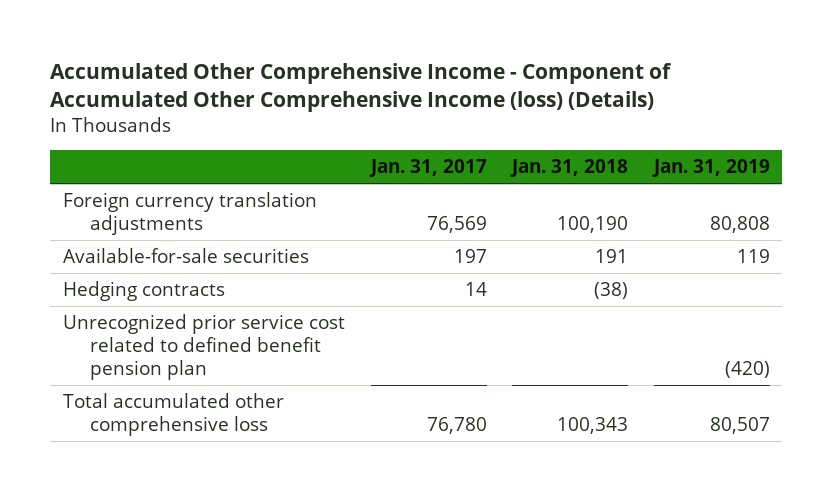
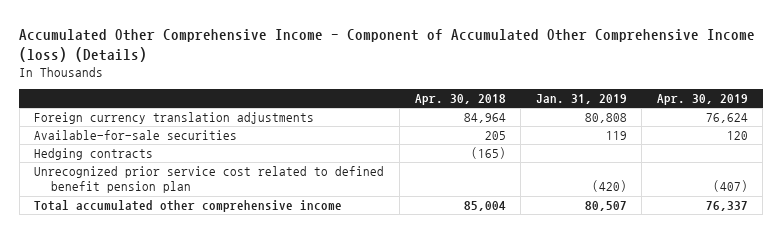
- | Jan. 31, 2017 | Jan. 31, 2018 | Jan. 31, 2019
+ | Apr. 30, 2018 | Jan. 31, 2019 | Apr. 30, 2019
- Total accumulated other comprehensive loss | 76,780 | 100,343 | 80,507
+ Total accumulated other comprehensive income | 85,004 | 80,507 | 76,337

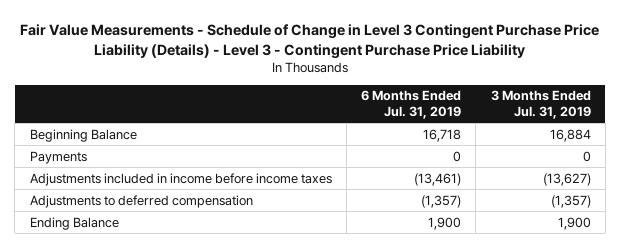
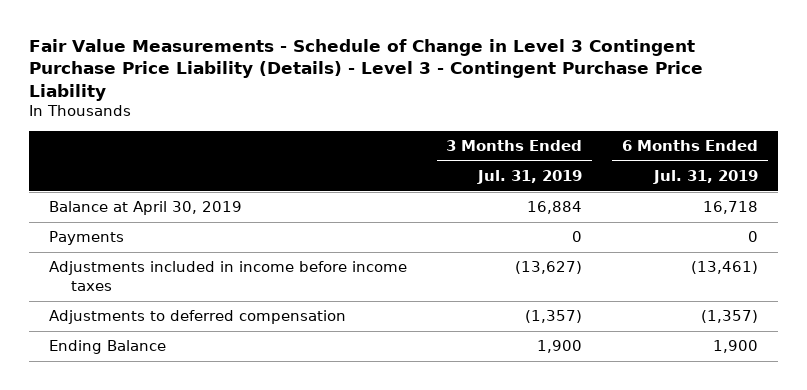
- | 6 Months Ended Jul. 31, 2019 | 3 Months Ended Jul. 31, 2019
+ | 3 Months Ended Jul. 31, 2019 | 6 Months Ended Jul. 31, 2019
- Beginning Balance | 16,718 | 16,884
+ Balance at April 30, 2019 | 16,884 | 16,718

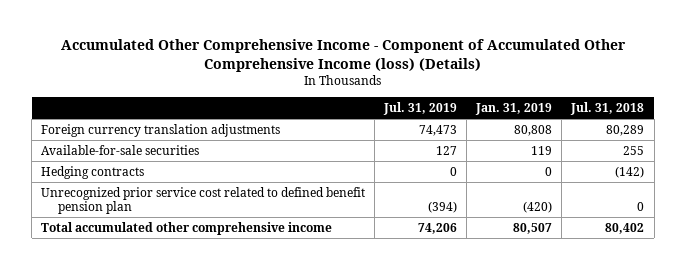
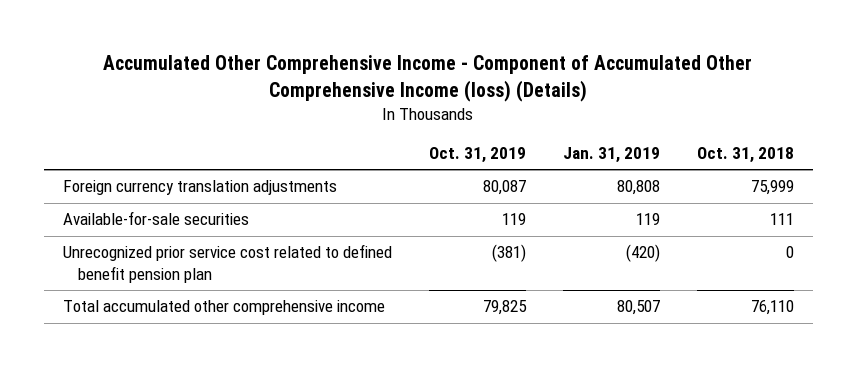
- | Jul. 31, 2019 | Jan. 31, 2019 | Jul. 31, 2018
+ | Oct. 31, 2019 | Jan. 31, 2019 | Oct. 31, 2018
- Hedging contracts | 0 | 0 | (142)

